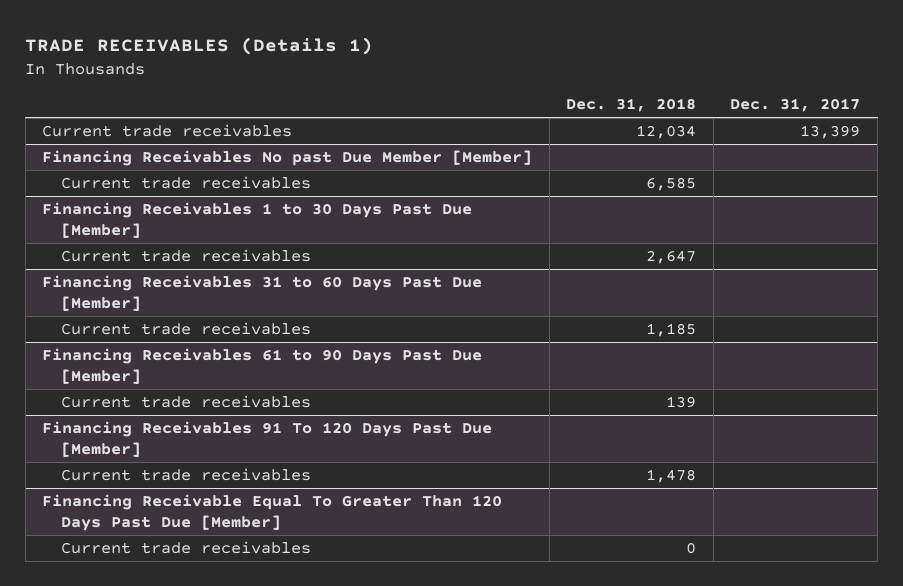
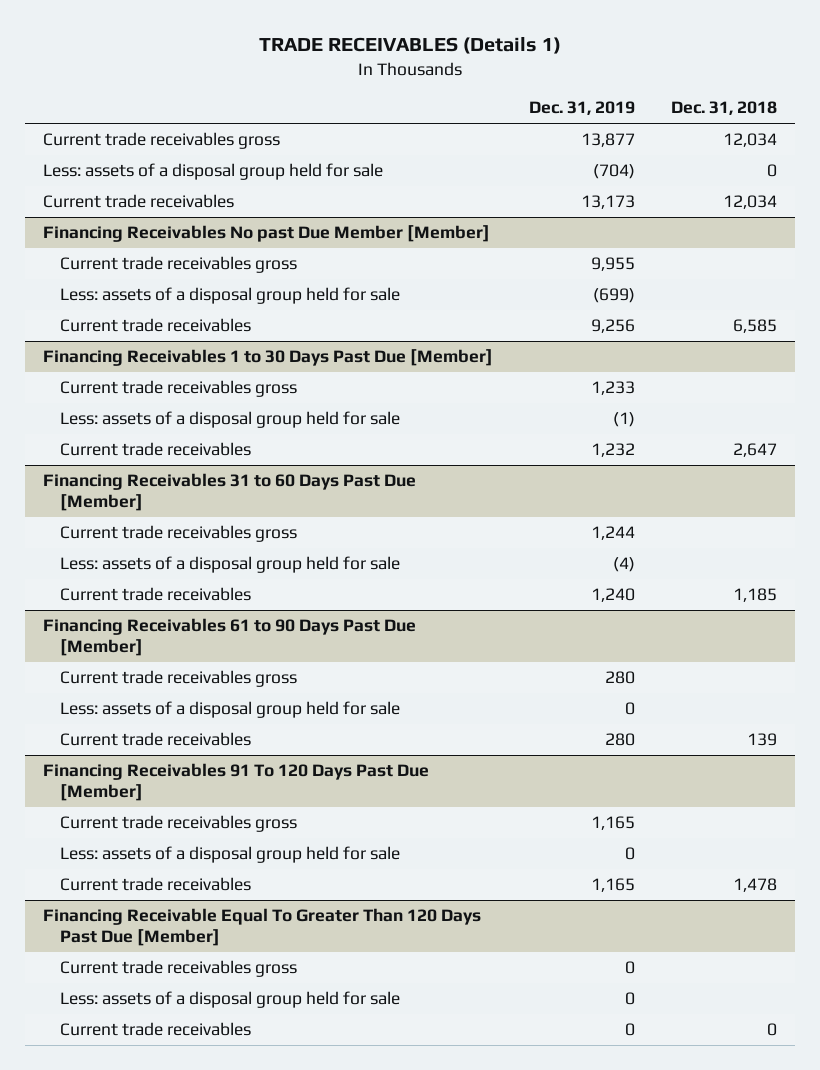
- | Dec. 31, 2018 | Dec. 31, 2017
+ | Dec. 31, 2019 | Dec. 31, 2018
+ Current trade receivables gross | 13,877 | 12,034
+ Less: assets of a disposal group held for sale | (704) | 0
@ Financing Receivables No past Due Member [Member]
+ Current trade receivables gross | 9,955 |
+ Less: assets of a disposal group held for sale | (699) |
@ Financing Receivables 1 to 30 Days Past Due [Member]
+ Current trade receivables gross | 1,233 |
+ Less: assets of a disposal group held for sale | (1) |
@ Financing Receivables 31 to 60 Days Past Due [Member]
+ Current trade receivables gross | 1,244 |
+ Less: assets of a disposal group held for sale | (4) |
@ Financing Receivables 61 to 90 Days Past Due [Member]
+ Current trade receivables gross | 280 |
+ Less: assets of a disposal group held for sale | 0 |
@ Financing Receivables 91 To 120 Days Past Due [Member]
+ Current trade receivables gross | 1,165 |
+ Less: assets of a disposal group held for sale | 0 |
@ Financing Receivable Equal To Greater Than 120 Days Past Due [Member]
+ Current trade receivables gross | 0 |
+ Less: assets of a disposal group held for sale | 0 |

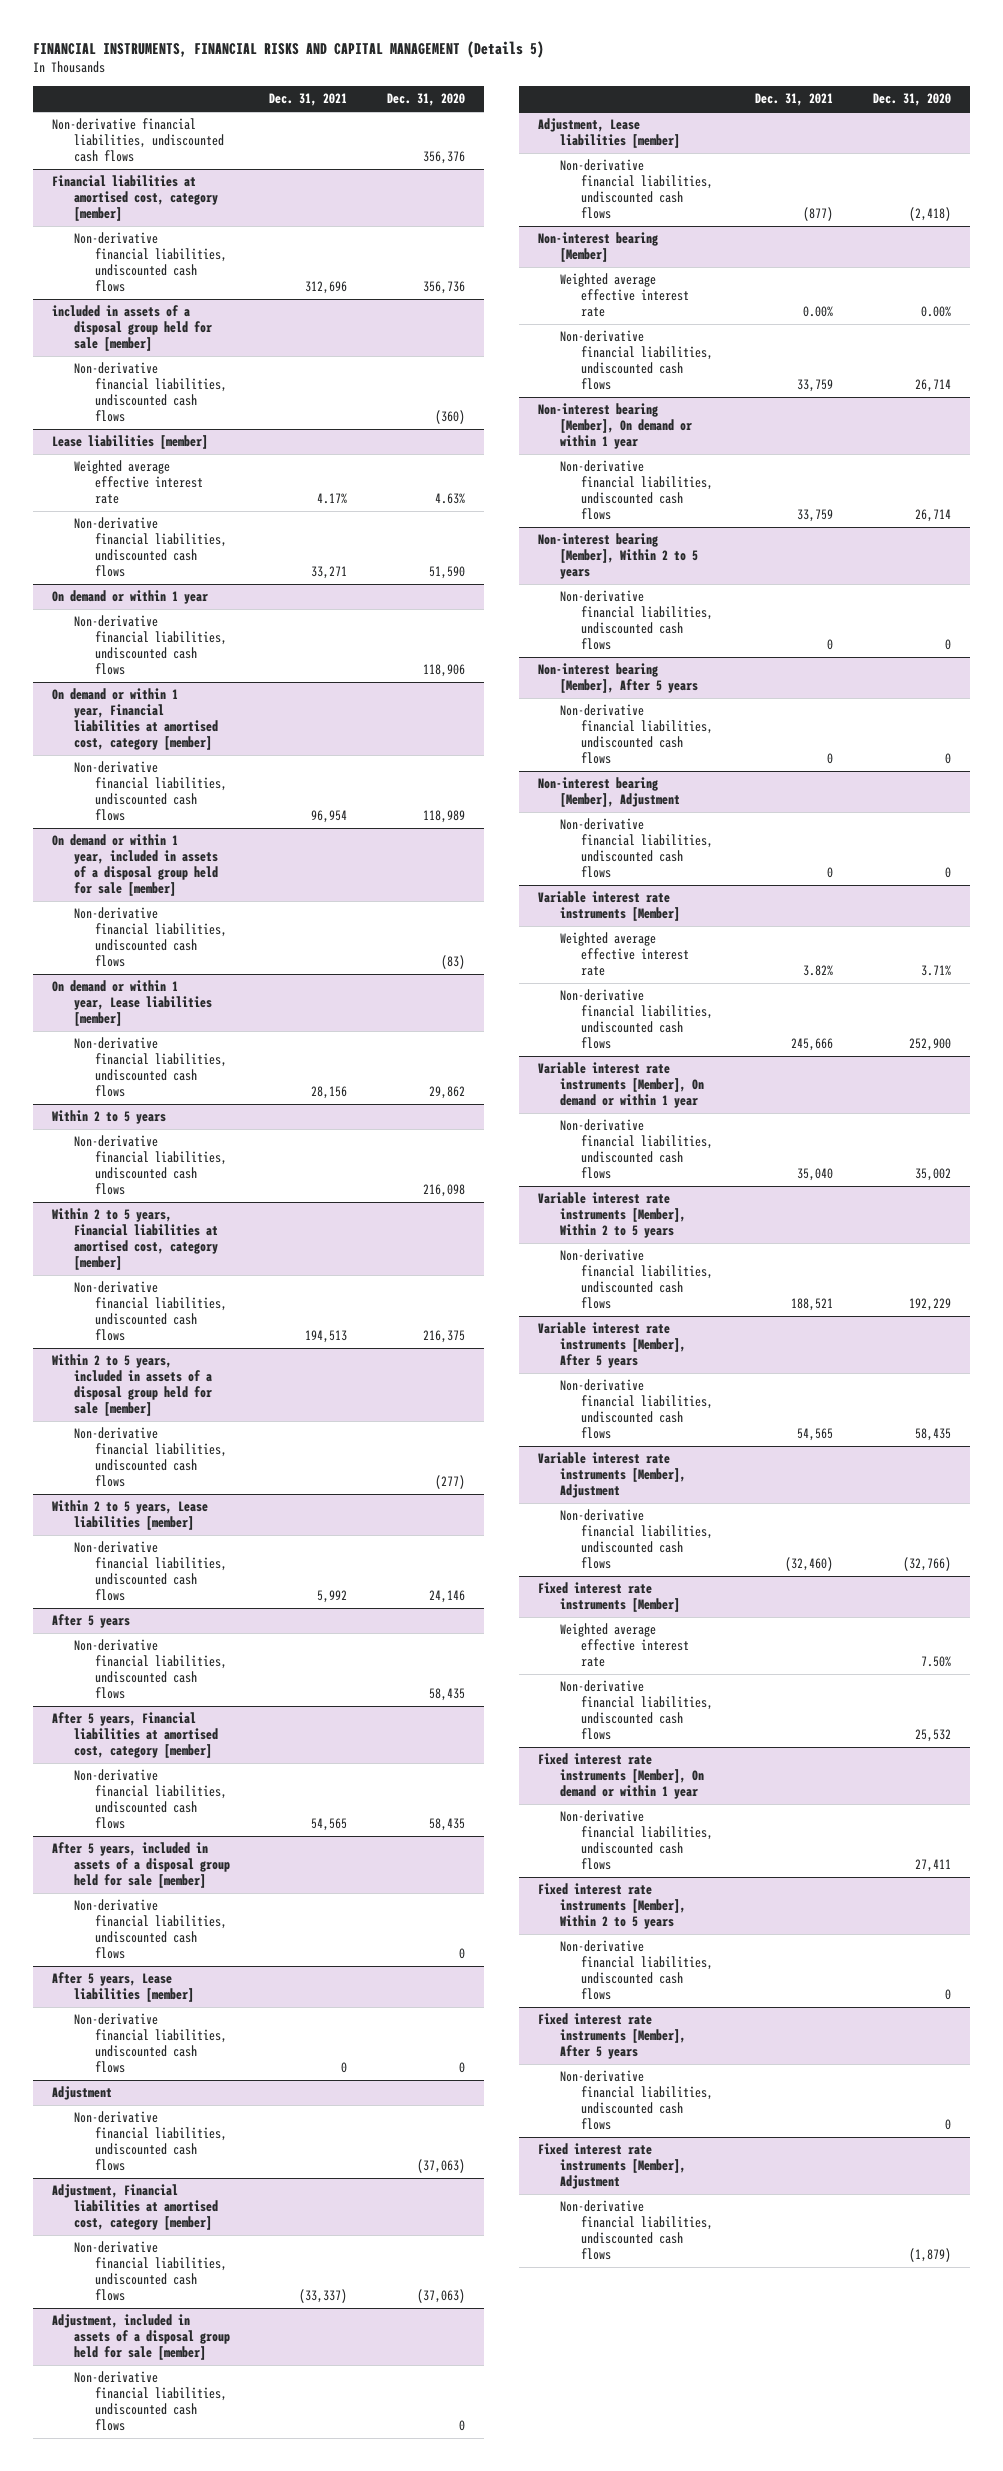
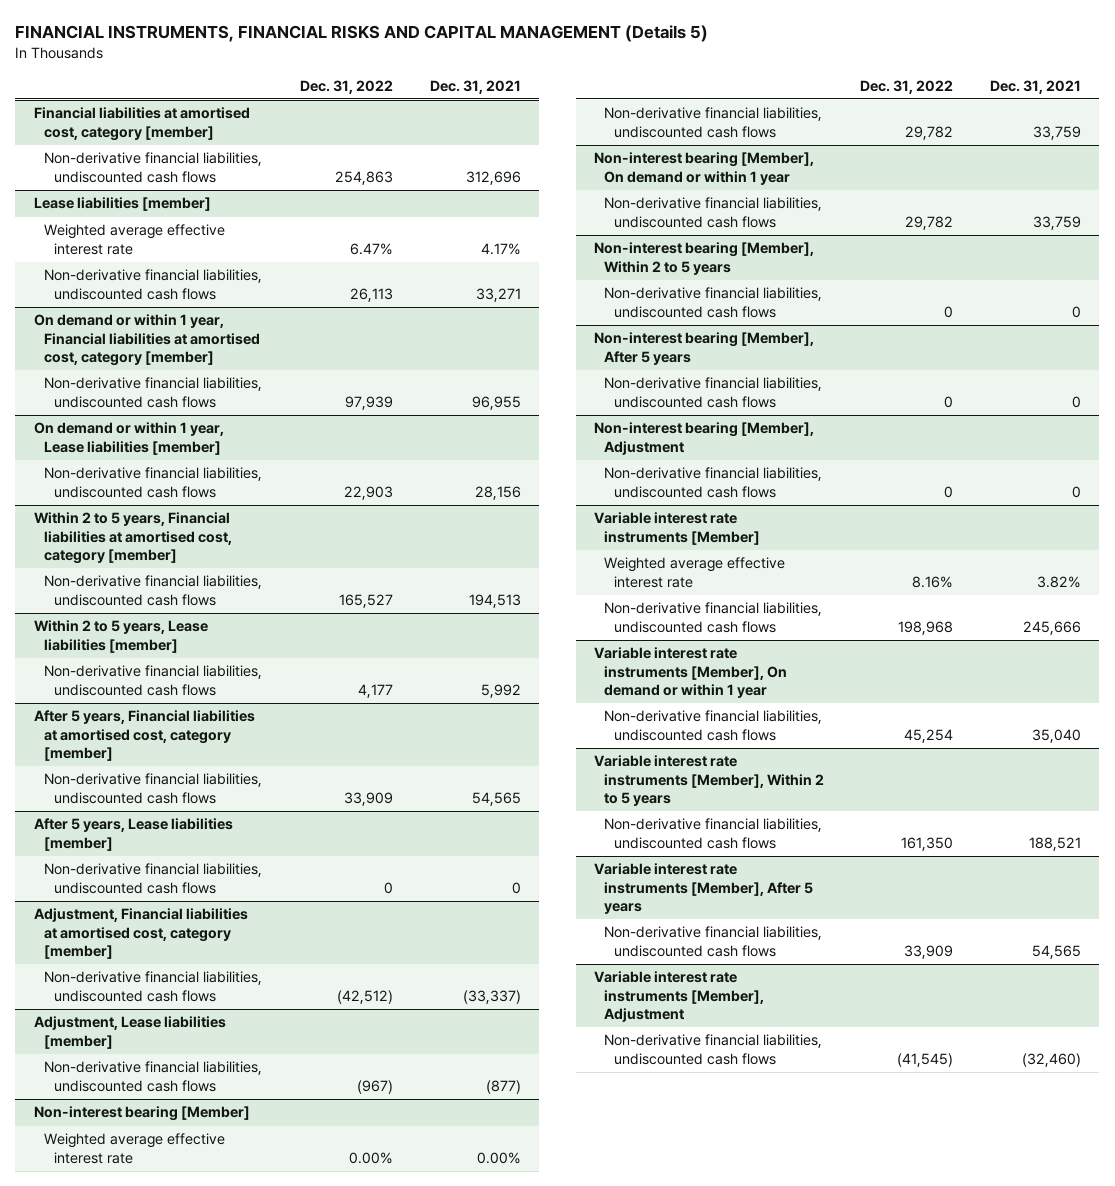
- | Dec. 31, 2021 | Dec. 31, 2020
+ | Dec. 31, 2022 | Dec. 31, 2021
- Non-derivative financial liabilities, undiscounted cash flows | | 356,376
- included in assets of a disposal group held for sale [member]
- Non-derivative financial liabilities, undiscounted cash flows | | (360)
- On demand or within 1 year
- Non-derivative financial liabilities, undiscounted cash flows | | 118,906
@ On demand or within 1 year, Financial liabilities at amortised cost, category [member]
- Non-derivative financial liabilities, undiscounted cash flows | 96,954 | 118,989
- On demand or within 1 year, included in assets of a disposal group held for sale [member]
- Non-derivative financial liabilities, undiscounted cash flows | | (83)
@ On demand or within 1 year, Financial liabilities at amortised cost, category [member]
+ Non-derivative financial liabilities, undiscounted cash flows | 97,939 | 96,955
- Within 2 to 5 years
- Non-derivative financial liabilities, undiscounted cash flows | | 216,098
- Within 2 to 5 years, included in assets of a disposal group held for sale [member]
- Non-derivative financial liabilities, undiscounted cash flows | | (277)
- After 5 years
- Non-derivative financial liabilities, undiscounted cash flows | | 58,435
- After 5 years, included in assets of a disposal group held for sale [member]
- Non-derivative financial liabilities, undiscounted cash flows | | 0
- Adjustment
- Non-derivative financial liabilities, undiscounted cash flows | | (37,063)
- Adjustment, included in assets of a disposal group held for sale [member]
- Non-derivative financial liabilities, undiscounted cash flows | | 0
- Fixed interest rate instruments [Member]
- Weighted average effective interest rate | | 7.50%
- Non-derivative financial liabilities, undiscounted cash flows | | 25,532
- Fixed interest rate instruments [Member], On demand or within 1 year
- Non-derivative financial liabilities, undiscounted cash flows | | 27,411
- Fixed interest rate instruments [Member], Within 2 to 5 years
- Non-derivative financial liabilities, undiscounted cash flows | | 0
- Fixed interest rate instruments [Member], After 5 years
- Non-derivative financial liabilities, undiscounted cash flows | | 0
- Fixed interest rate instruments [Member], Adjustment
- Non-derivative financial liabilities, undiscounted cash flows | | (1,879)

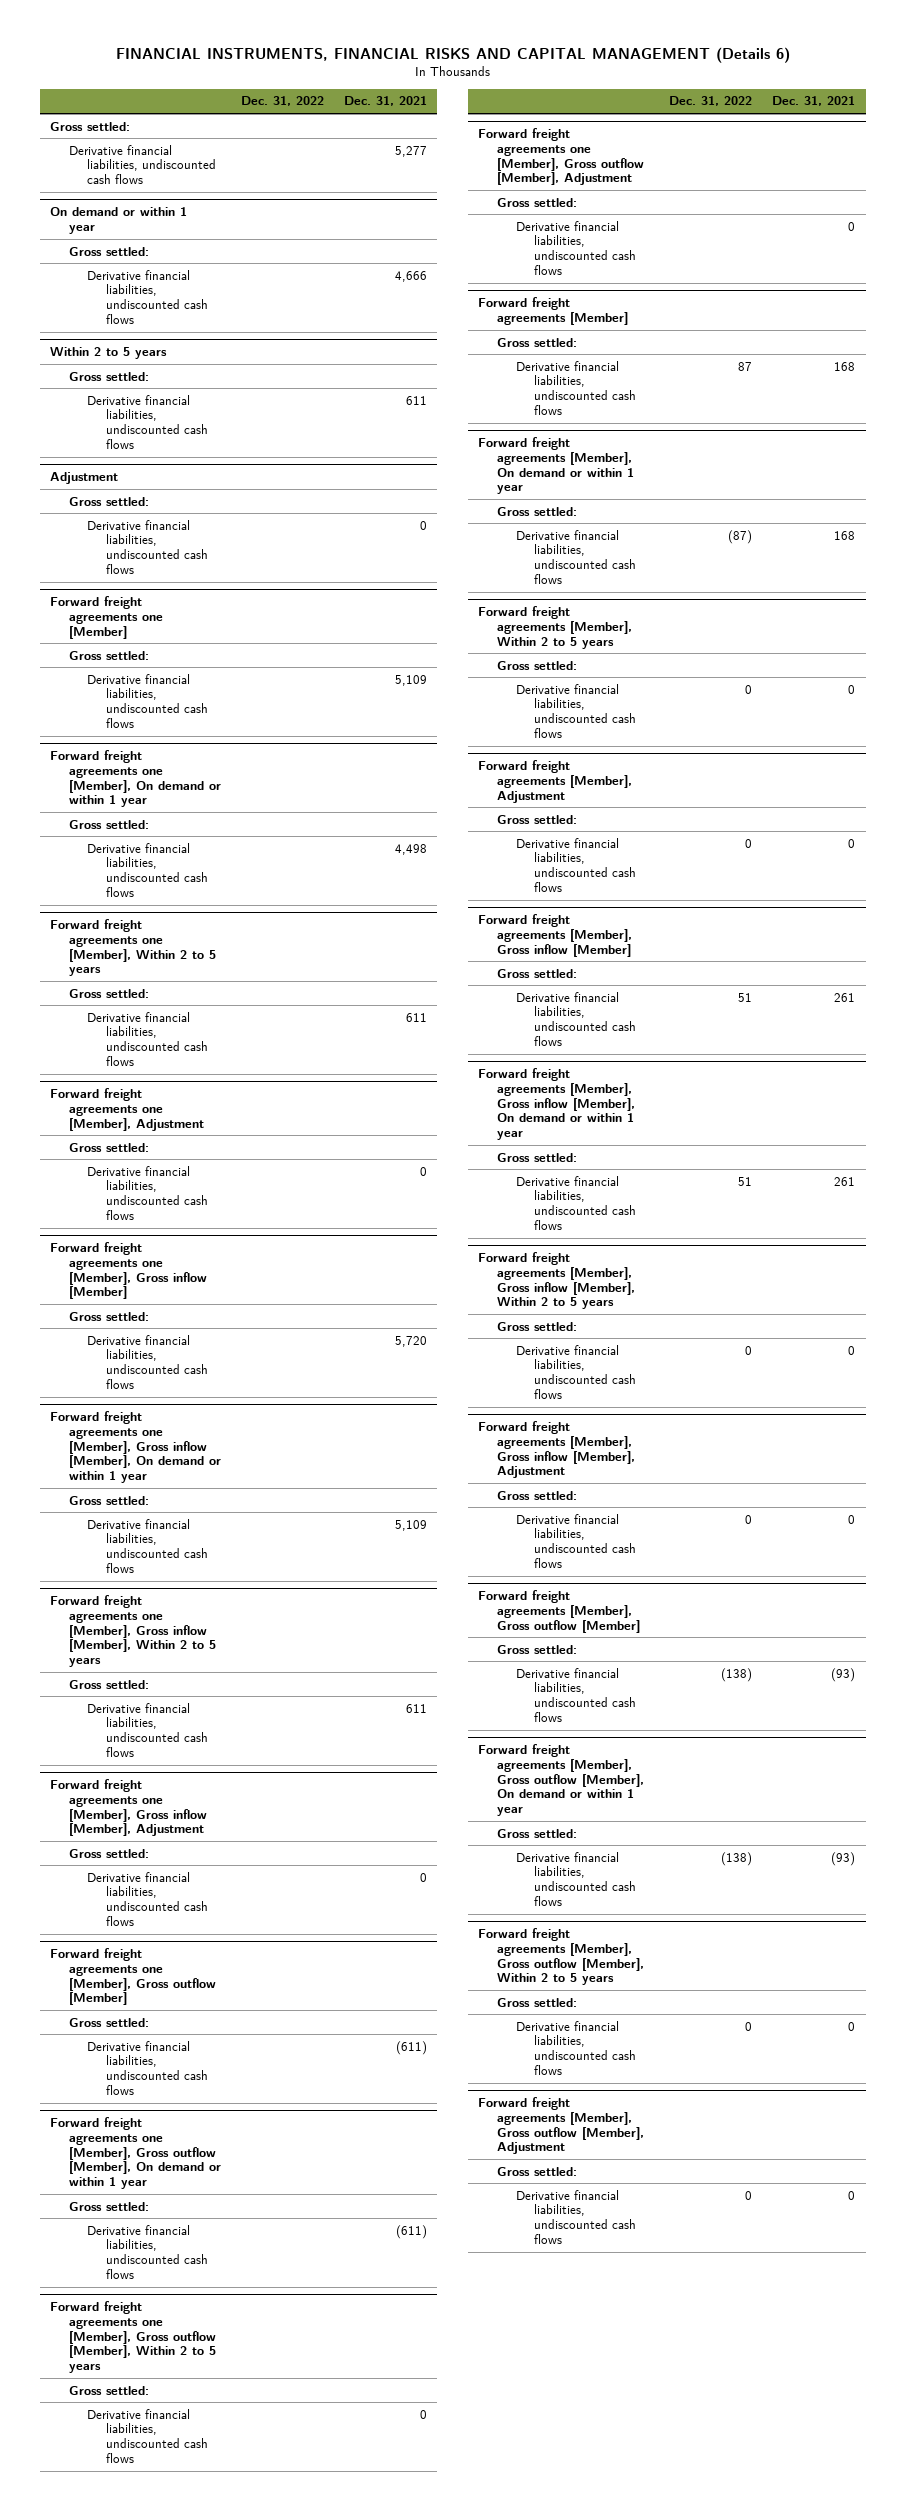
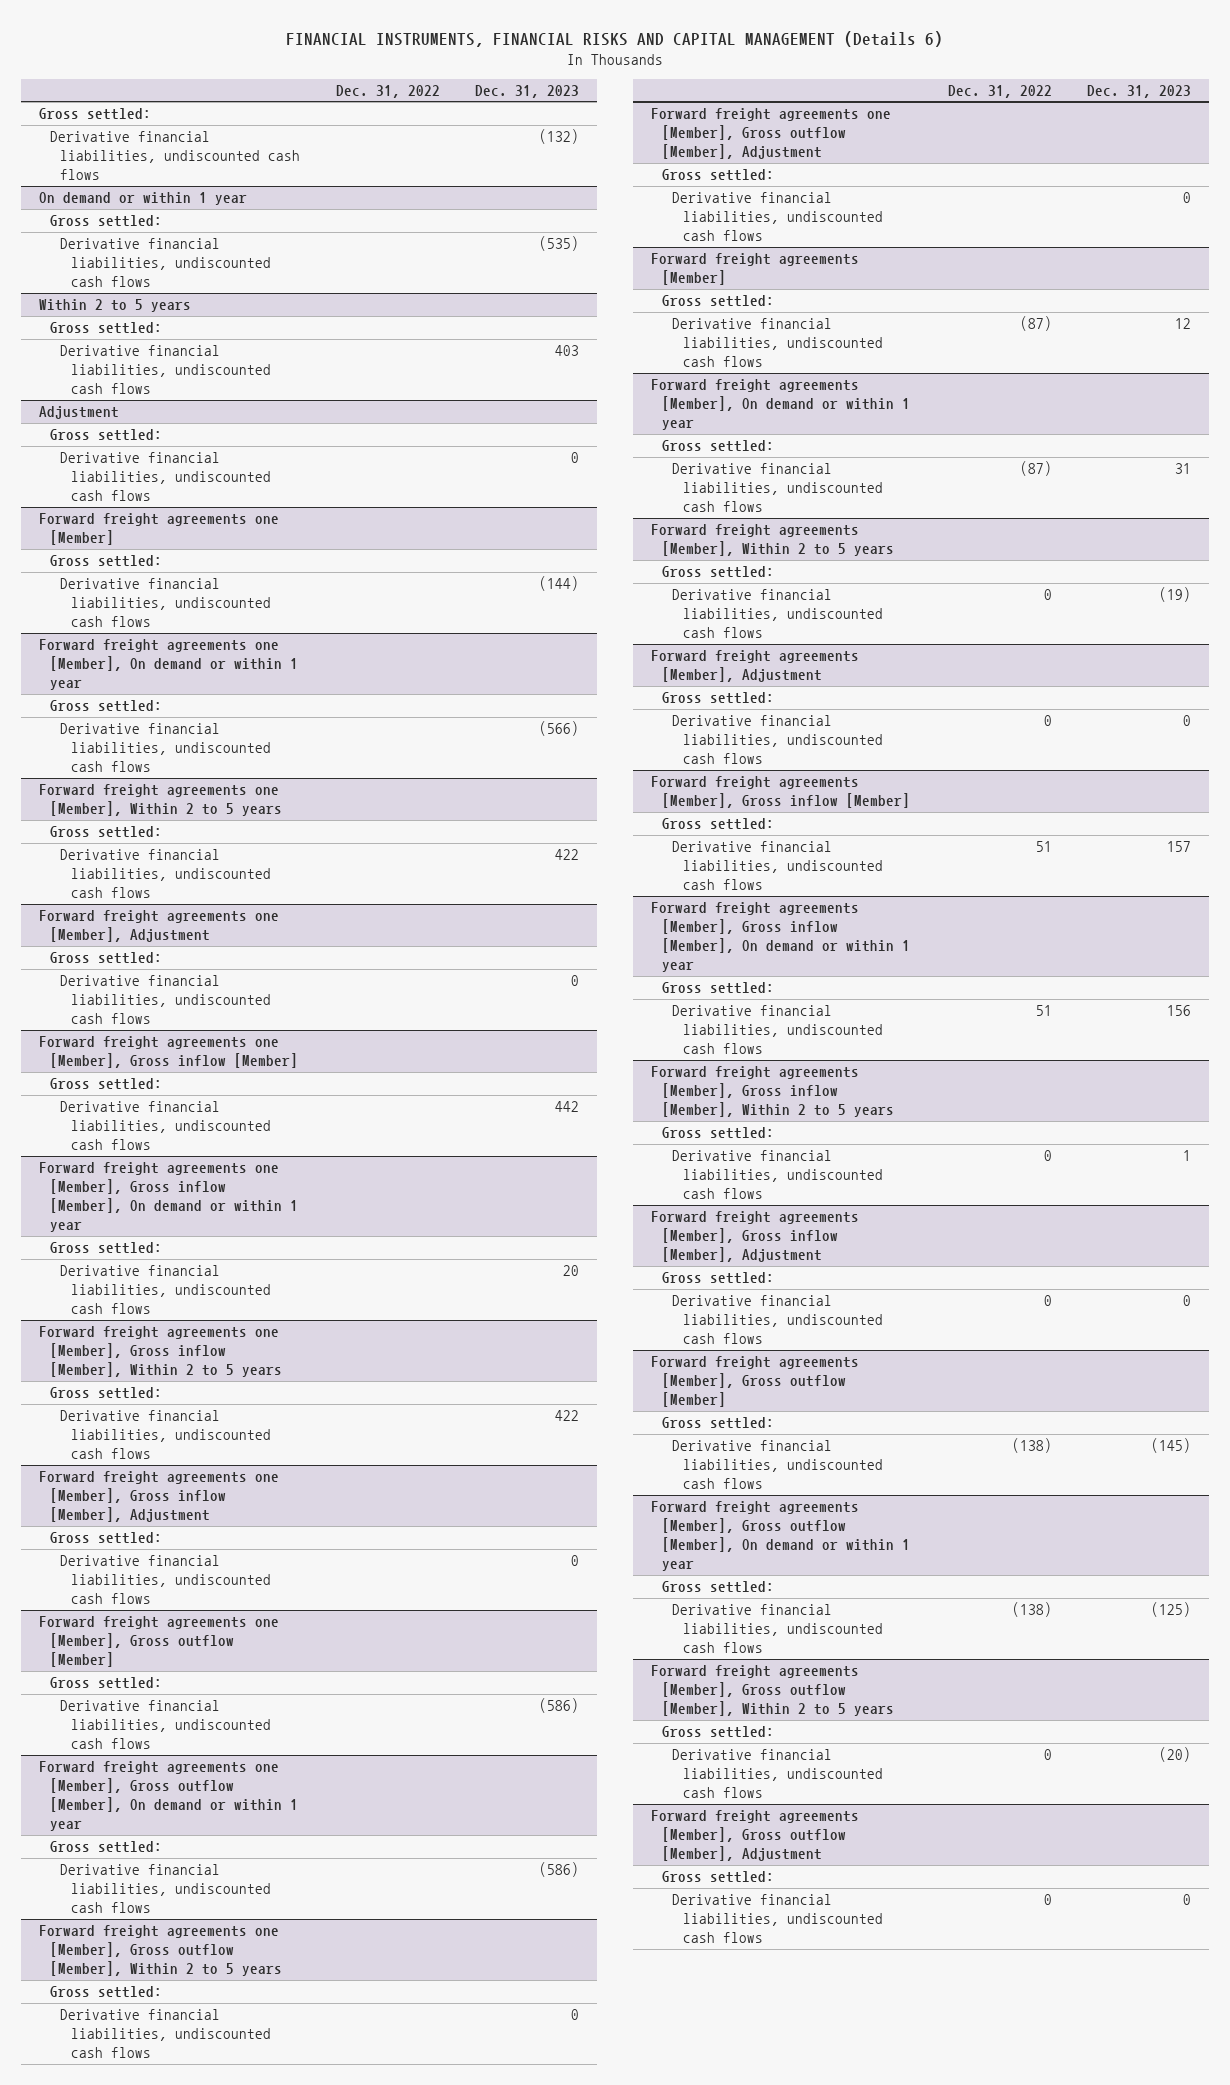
- | Dec. 31, 2022 | Dec. 31, 2021
+ | Dec. 31, 2022 | Dec. 31, 2023
@ Forward freight agreements [Member]
- Derivative financial liabilities, undiscounted cash flows | 87 | 168
+ Derivative financial liabilities, undiscounted cash flows | (87) | 12

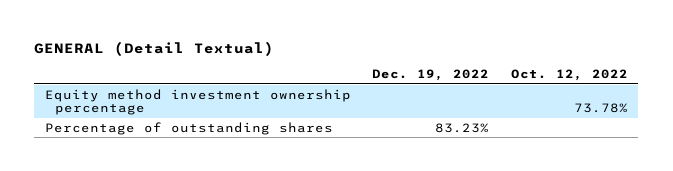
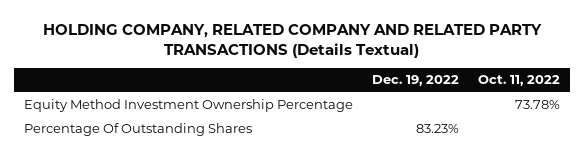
- GENERAL (Detail Textual)
+ HOLDING COMPANY, RELATED COMPANY AND RELATED PARTY TRANSACTIONS (Details Textual)
- | Dec. 19, 2022 | Oct. 12, 2022
+ | Dec. 19, 2022 | Oct. 11, 2022
- Equity method investment ownership percentage | | 73.78%
- Percentage of outstanding shares | 83.23% |
+ Equity Method Investment Ownership Percentage | | 73.78%
+ Percentage Of Outstanding Shares | 83.23% |

